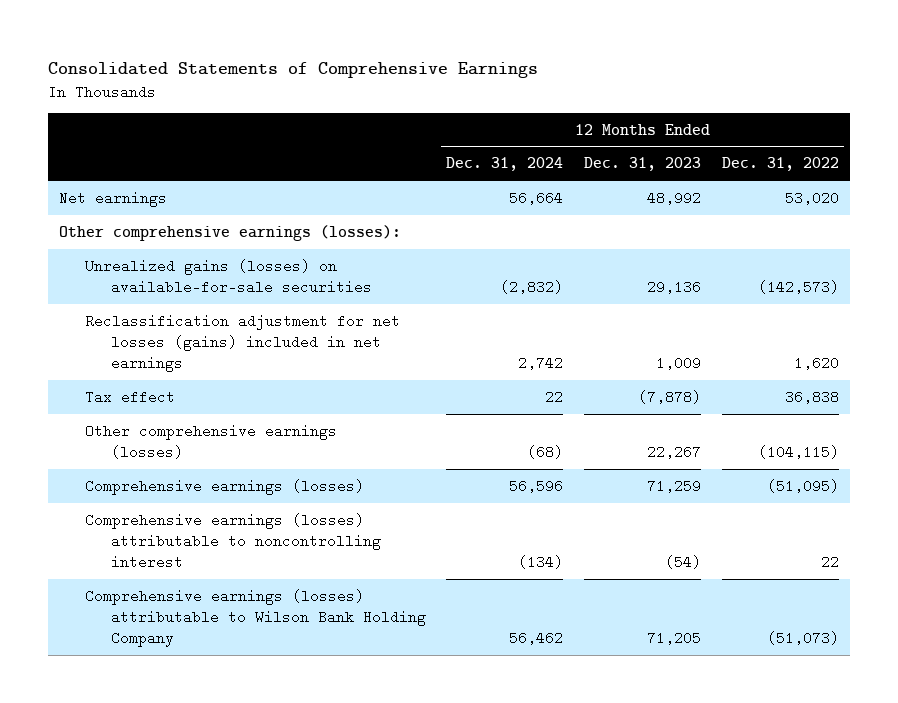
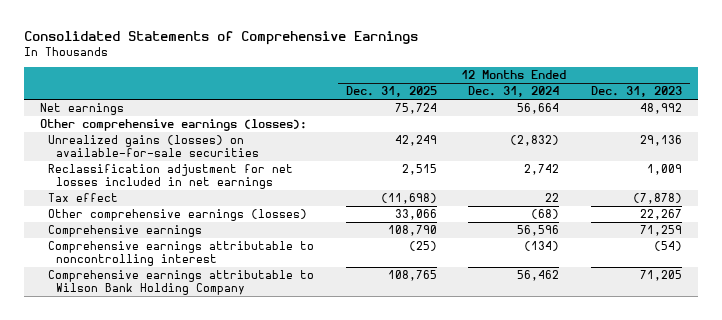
- | 12 Months Ended Dec. 31, 2024 | 12 Months Ended Dec. 31, 2023 | 12 Months Ended Dec. 31, 2022
+ | 12 Months Ended Dec. 31, 2025 | 12 Months Ended Dec. 31, 2024 | 12 Months Ended Dec. 31, 2023
- Reclassification adjustment for net losses (gains) included in net earnings | 2,742 | 1,009 | 1,620
+ Reclassification adjustment for net losses included in net earnings | 2,515 | 2,742 | 1,009
- Comprehensive earnings (losses) | 56,596 | 71,259 | (51,095)
- Comprehensive earnings (losses) attributable to noncontrolling interest | (134) | (54) | 22
- Comprehensive earnings (losses) attributable to Wilson Bank Holding Company | 56,462 | 71,205 | (51,073)
+ Comprehensive earnings | 108,790 | 56,596 | 71,259
+ Comprehensive earnings attributable to noncontrolling interest | (25) | (134) | (54)
+ Comprehensive earnings attributable to Wilson Bank Holding Company | 108,765 | 56,462 | 71,205

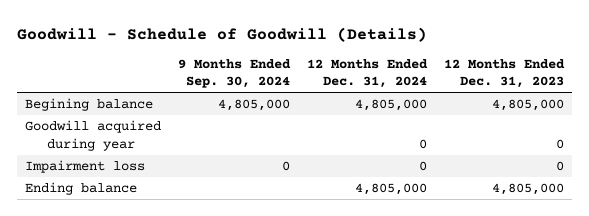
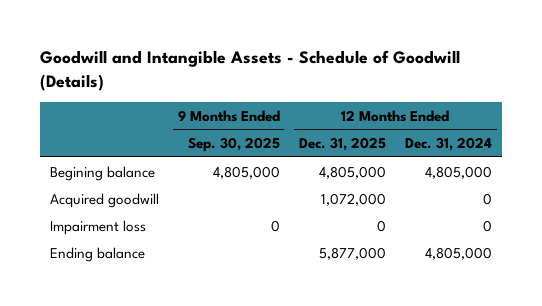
- Goodwill - Schedule of Goodwill (Details)
+ Goodwill and Intangible Assets - Schedule of Goodwill (Details)
- | 9 Months Ended Sep. 30, 2024 | 12 Months Ended Dec. 31, 2024 | 12 Months Ended Dec. 31, 2023
+ | 9 Months Ended Sep. 30, 2025 | 12 Months Ended Dec. 31, 2025 | 12 Months Ended Dec. 31, 2024
- Goodwill acquired during year | | 0 | 0
+ Acquired goodwill | | 1,072,000 | 0

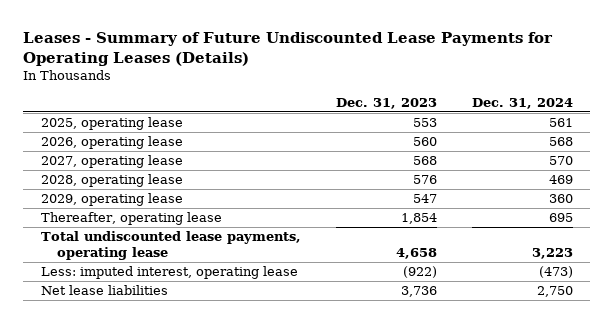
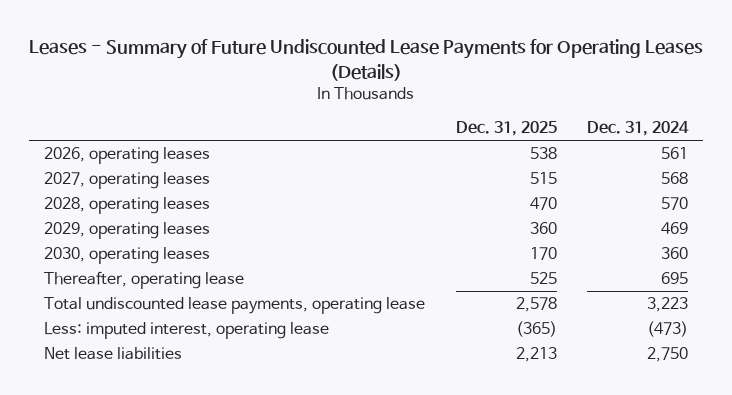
- | Dec. 31, 2023 | Dec. 31, 2024
+ | Dec. 31, 2025 | Dec. 31, 2024
- 2025, operating lease | 553 | 561
- 2026, operating lease | 560 | 568
- 2027, operating lease | 568 | 570
- 2028, operating lease | 576 | 469
- 2029, operating lease | 547 | 360
+ 2026, operating leases | 538 | 561
+ 2027, operating leases | 515 | 568
+ 2028, operating leases | 470 | 570
+ 2029, operating leases | 360 | 469
+ 2030, operating leases | 170 | 360

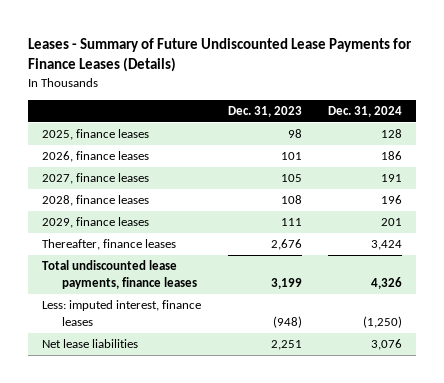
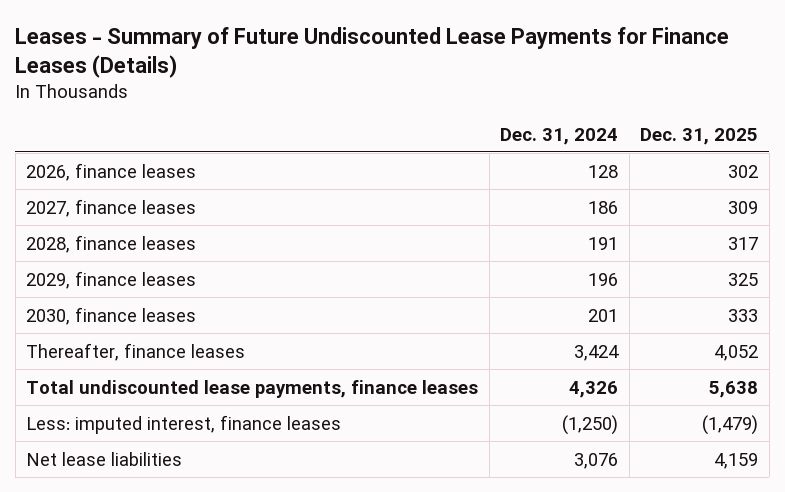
- | Dec. 31, 2023 | Dec. 31, 2024
+ | Dec. 31, 2024 | Dec. 31, 2025
- 2025, finance leases | 98 | 128
- 2026, finance leases | 101 | 186
- 2027, finance leases | 105 | 191
- 2028, finance leases | 108 | 196
- 2029, finance leases | 111 | 201
+ 2026, finance leases | 128 | 302
+ 2027, finance leases | 186 | 309
+ 2028, finance leases | 191 | 317
+ 2029, finance leases | 196 | 325
+ 2030, finance leases | 201 | 333

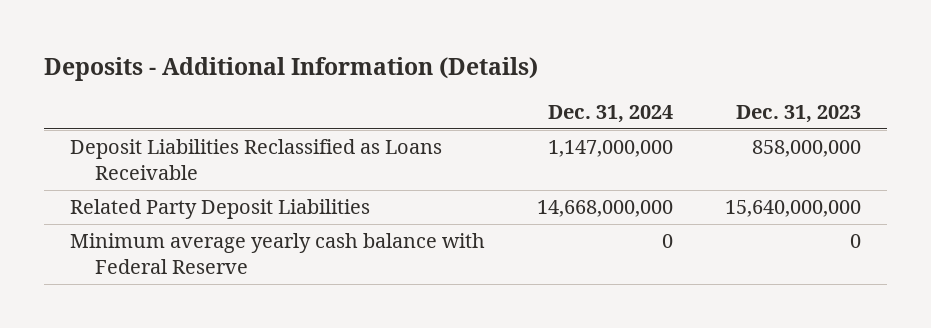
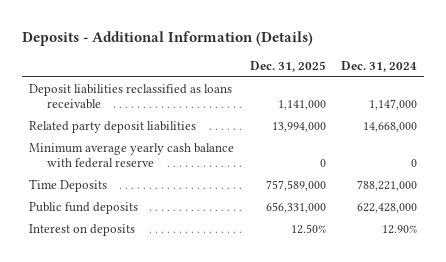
- | Dec. 31, 2024 | Dec. 31, 2023
+ | Dec. 31, 2025 | Dec. 31, 2024
- Deposit Liabilities Reclassified as Loans Receivable | 1,147,000,000 | 858,000,000
- Related Party Deposit Liabilities | 14,668,000,000 | 15,640,000,000
- Minimum average yearly cash balance with Federal Reserve | 0 | 0
+ Deposit liabilities reclassified as loans receivable | 1,141,000 | 1,147,000
+ Related party deposit liabilities | 13,994,000 | 14,668,000
+ Minimum average yearly cash balance with federal reserve | 0 | 0
+ Time Deposits | 757,589,000 | 788,221,000
+ Public fund deposits | 656,331,000 | 622,428,000
+ Interest on deposits | 12.50% | 12.90%

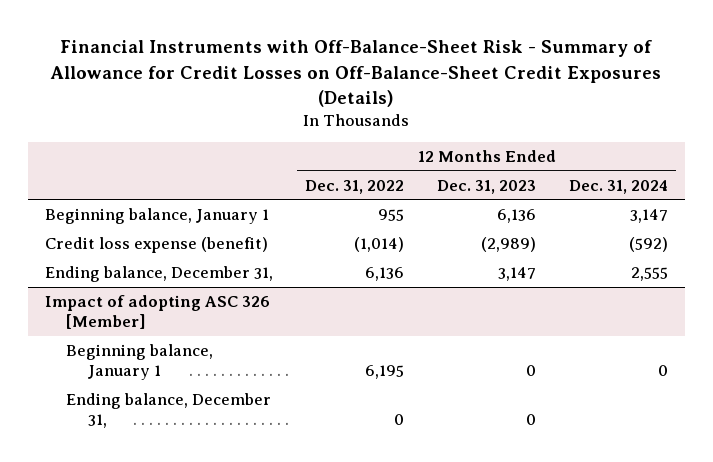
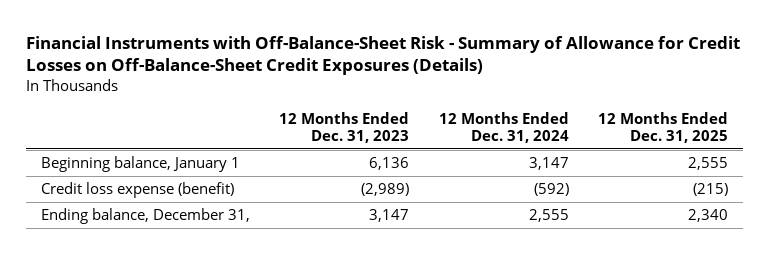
- | 12 Months Ended Dec. 31, 2022 | 12 Months Ended Dec. 31, 2023 | 12 Months Ended Dec. 31, 2024
+ | 12 Months Ended Dec. 31, 2023 | 12 Months Ended Dec. 31, 2024 | 12 Months Ended Dec. 31, 2025
- Impact of adopting ASC 326 [Member]
- Beginning balance, January 1 | 6,195 | 0 | 0
- Ending balance, December 31, | 0 | 0 |

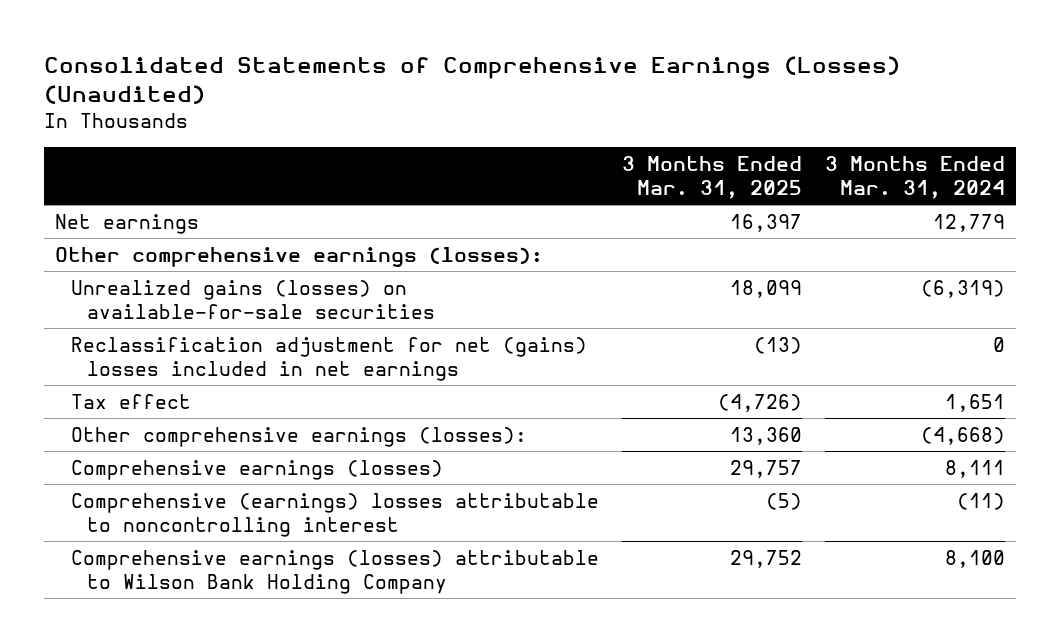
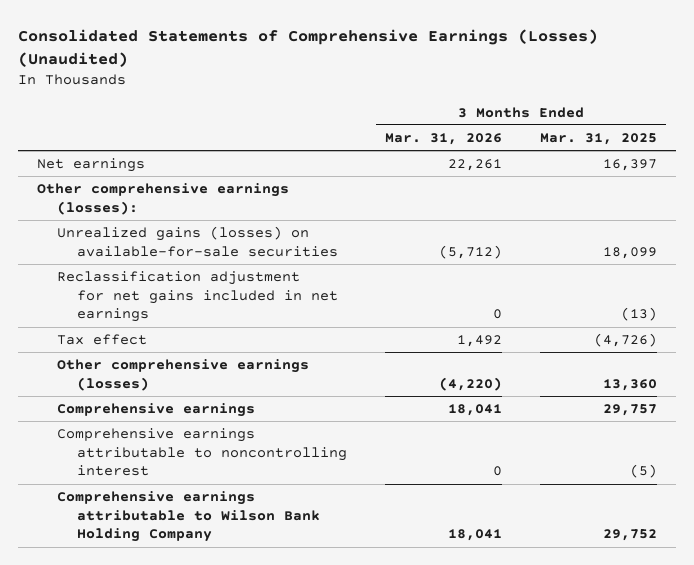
- | 3 Months Ended Mar. 31, 2025 | 3 Months Ended Mar. 31, 2024
+ | 3 Months Ended Mar. 31, 2026 | 3 Months Ended Mar. 31, 2025
- Reclassification adjustment for net (gains) losses included in net earnings | (13) | 0
+ Reclassification adjustment for net gains included in net earnings | 0 | (13)
- Other comprehensive earnings (losses): | 13,360 | (4,668)
- Comprehensive earnings (losses) | 29,757 | 8,111
- Comprehensive (earnings) losses attributable to noncontrolling interest | (5) | (11)
- Comprehensive earnings (losses) attributable to Wilson Bank Holding Company | 29,752 | 8,100
+ Other comprehensive earnings (losses) | (4,220) | 13,360
+ Comprehensive earnings | 18,041 | 29,757
+ Comprehensive earnings attributable to noncontrolling interest | 0 | (5)
+ Comprehensive earnings attributable to Wilson Bank Holding Company | 18,041 | 29,752

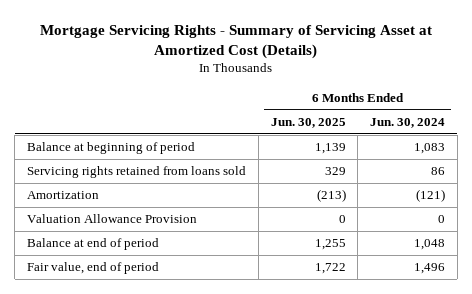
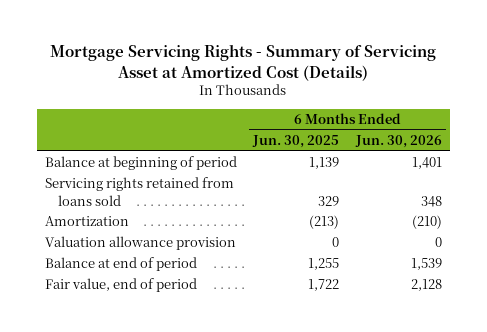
- | 6 Months Ended Jun. 30, 2025 | 6 Months Ended Jun. 30, 2024
+ | 6 Months Ended Jun. 30, 2025 | 6 Months Ended Jun. 30, 2026
- Valuation Allowance Provision | 0 | 0
+ Valuation allowance provision | 0 | 0

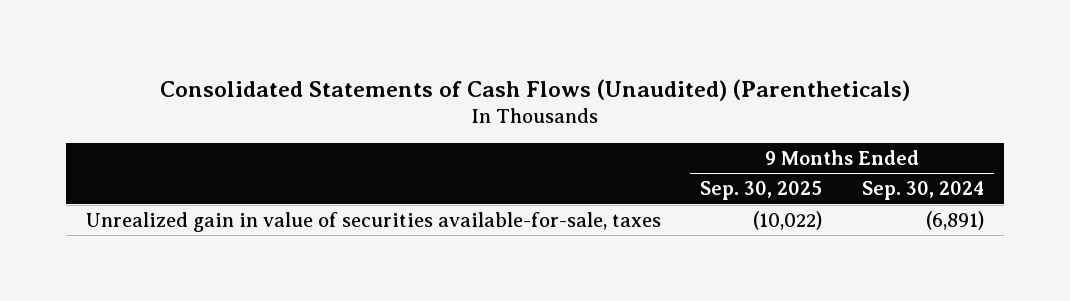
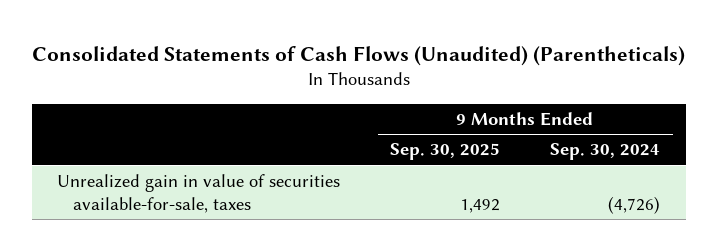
- Unrealized gain in value of securities available-for-sale, taxes | (10,022) | (6,891)
+ Unrealized gain in value of securities available-for-sale, taxes | 1,492 | (4,726)

